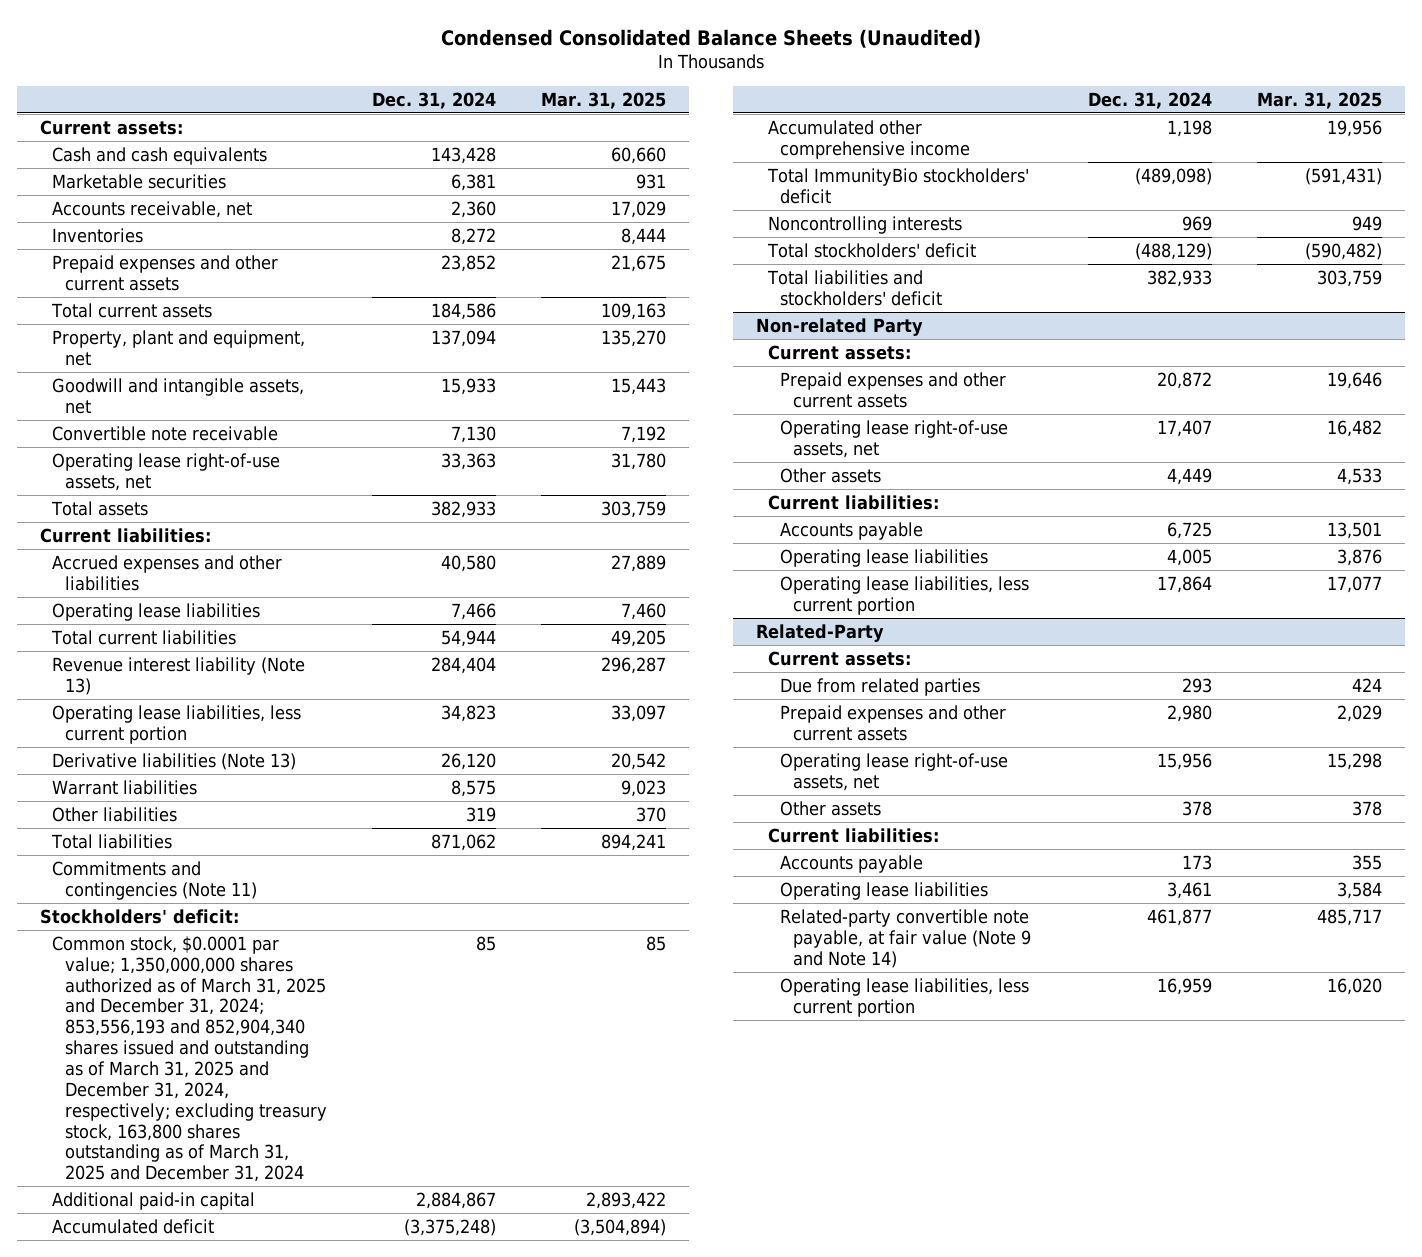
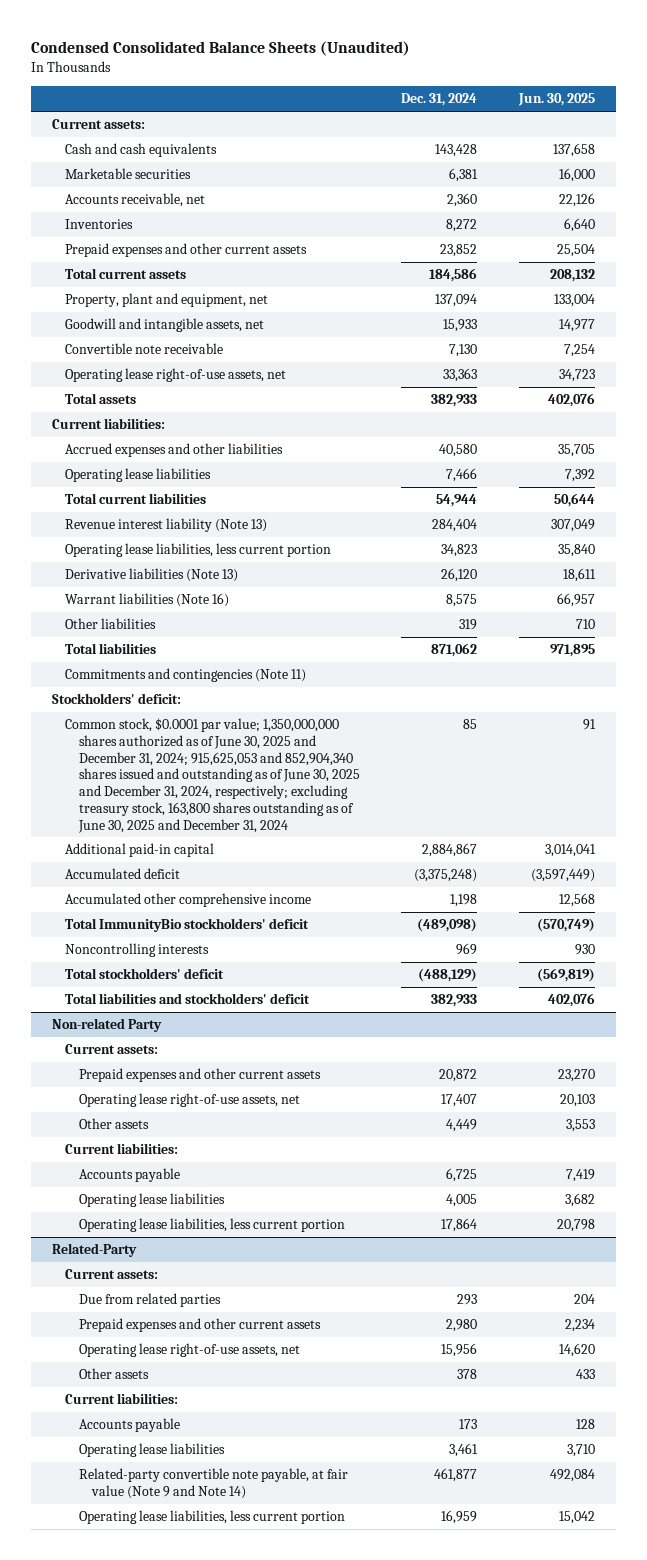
- | Dec. 31, 2024 | Mar. 31, 2025
+ | Dec. 31, 2024 | Jun. 30, 2025
- Warrant liabilities | 8,575 | 9,023
+ Warrant liabilities (Note 16) | 8,575 | 66,957
- Common stock, $0.0001 par value; 1,350,000,000 shares authorized as of March 31, 2025 and December 31, 2024; 853,556,193 and 852,904,340 shares issued and outstanding as of March 31, 2025 and December 31, 2024, respectively; excluding treasury stock, 163,800 shares outstanding as of March 31, 2025 and December 31, 2024 | 85 | 85
+ Common stock, $0.0001 par value; 1,350,000,000 shares authorized as of June 30, 2025 and December 31, 2024; 915,625,053 and 852,904,340 shares issued and outstanding as of June 30, 2025 and December 31, 2024, respectively; excluding treasury stock, 163,800 shares outstanding as of June 30, 2025 and December 31, 2024 | 85 | 91

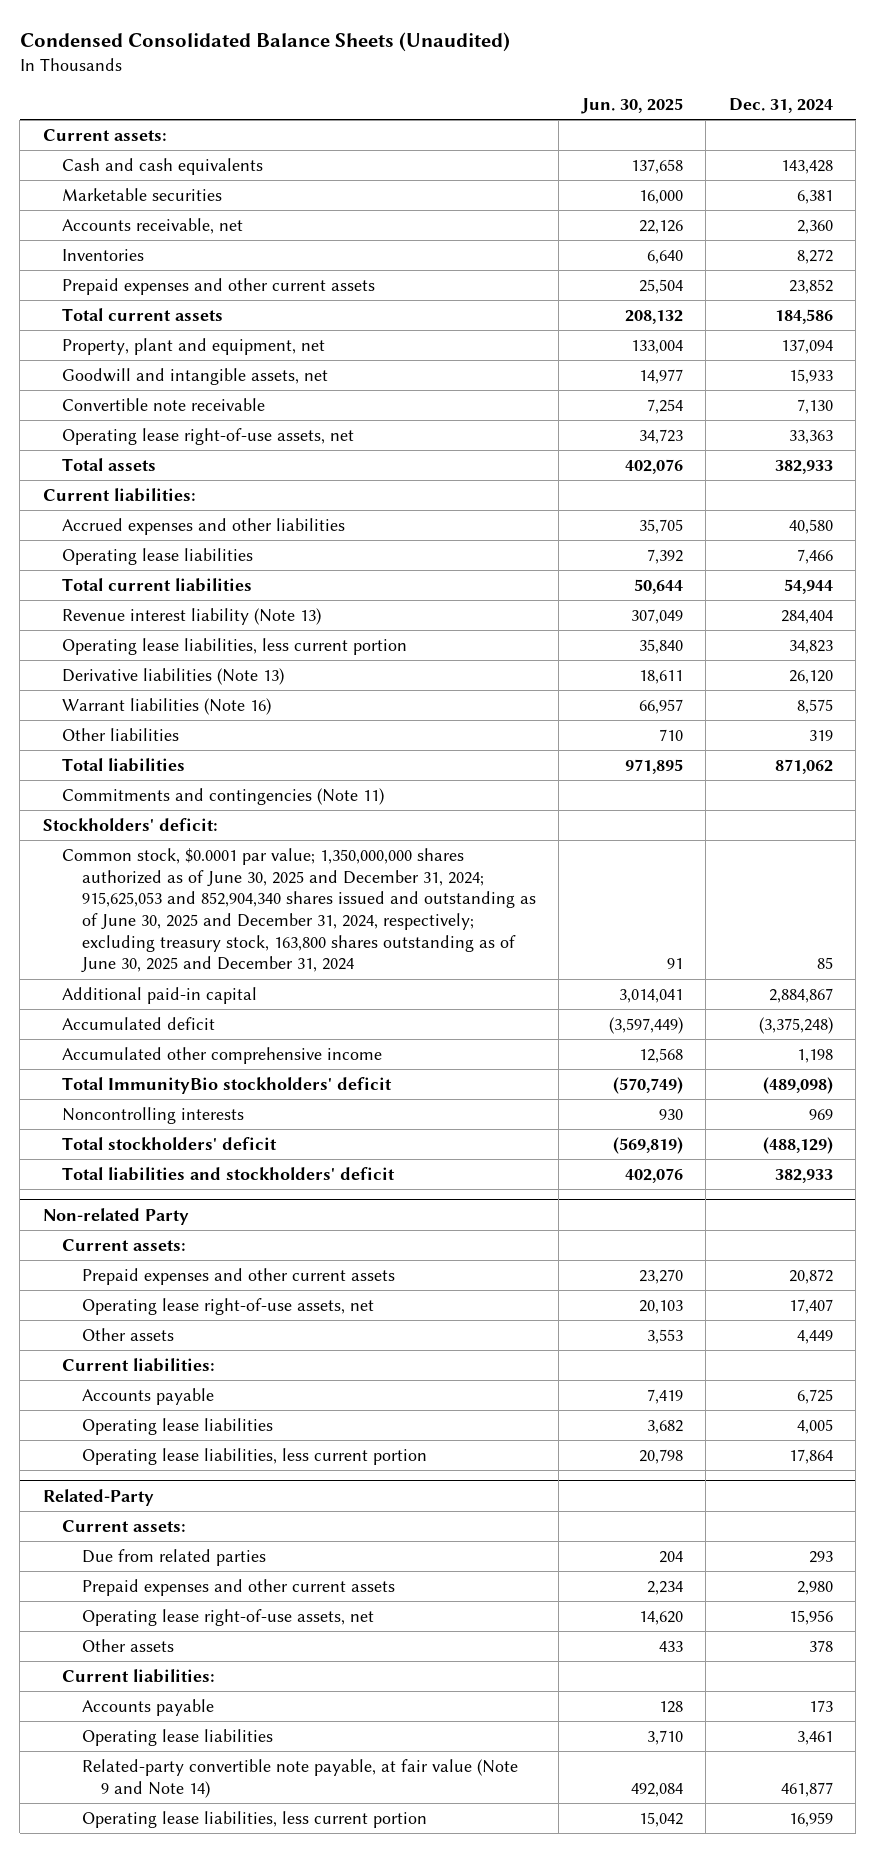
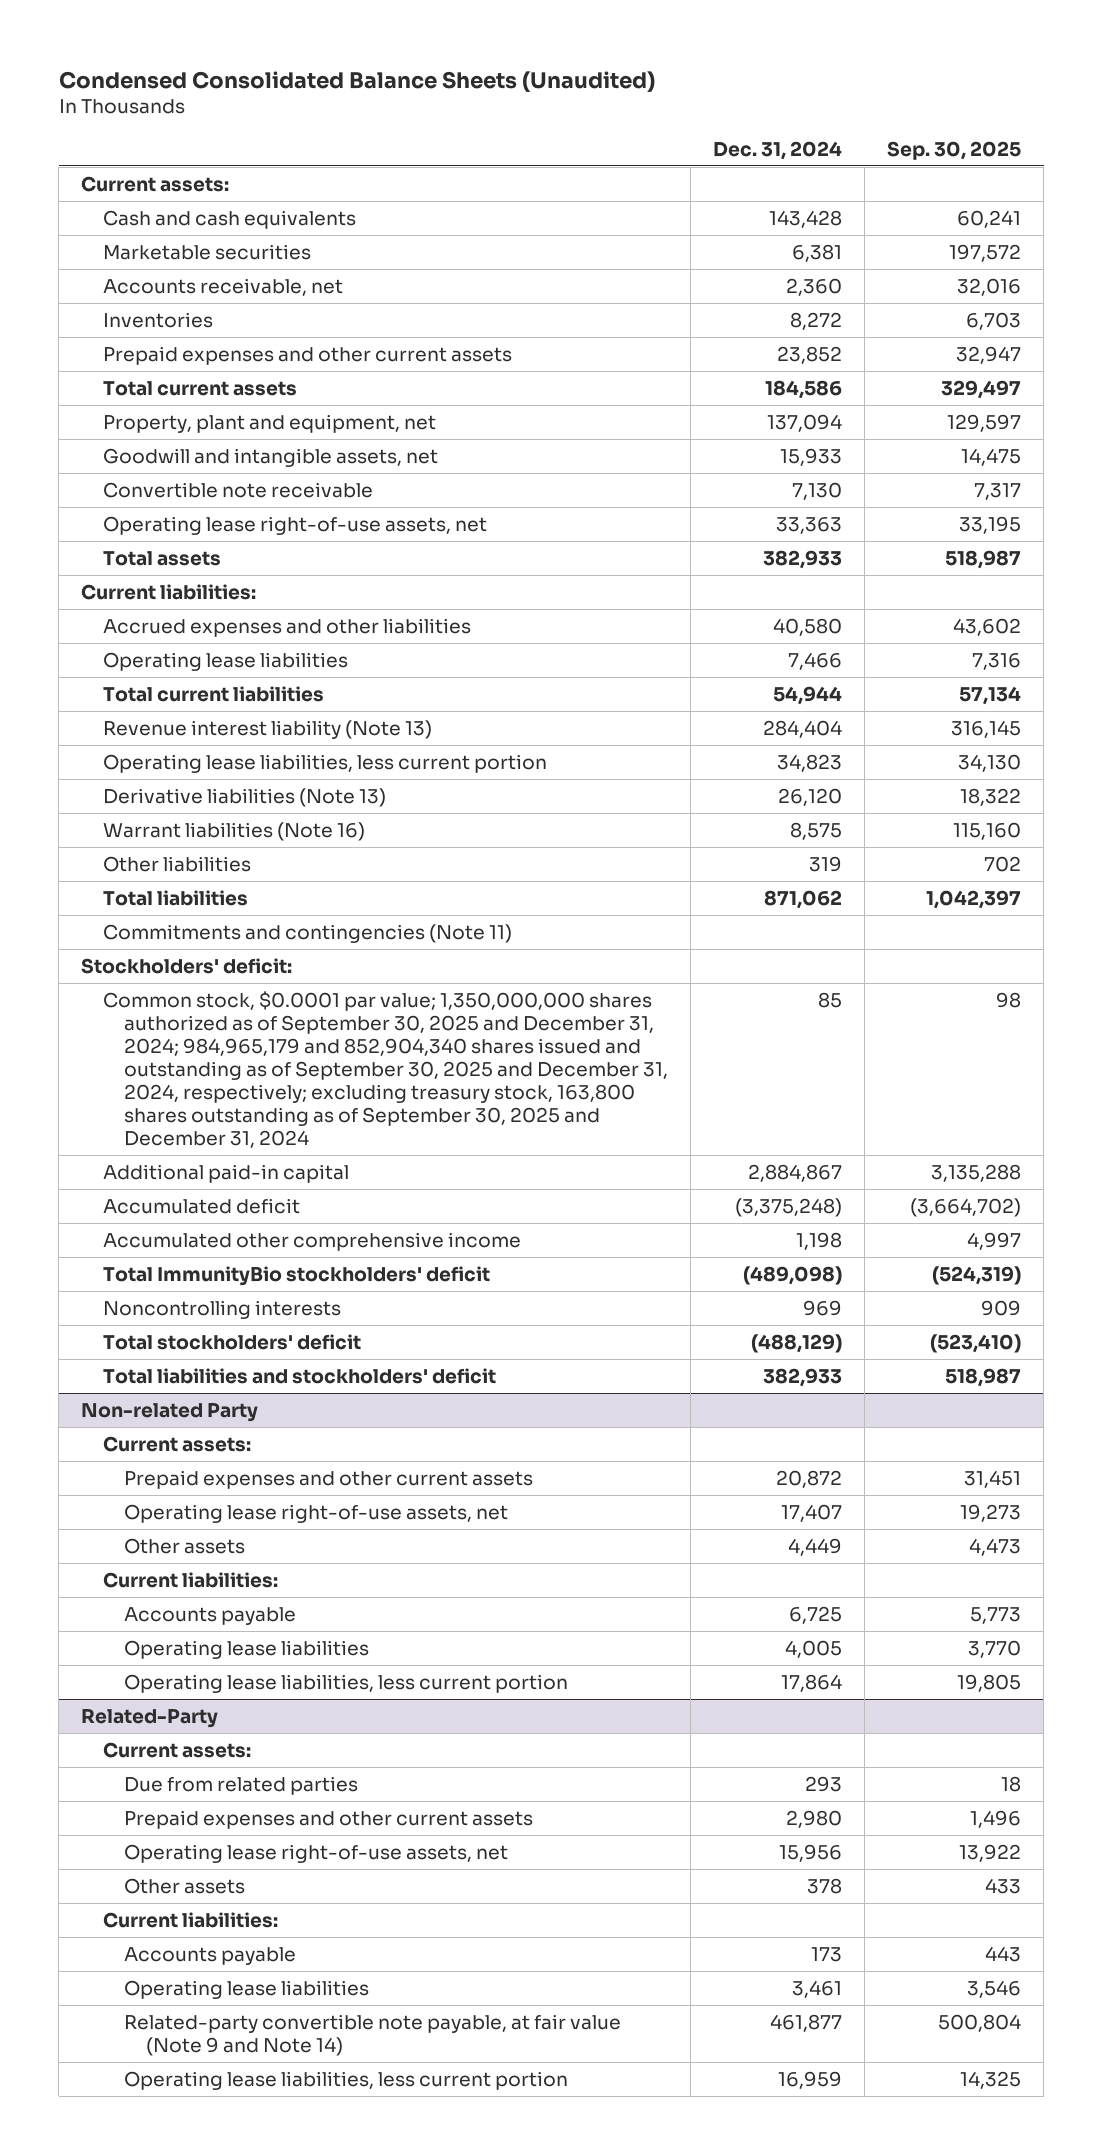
- | Jun. 30, 2025 | Dec. 31, 2024
+ | Dec. 31, 2024 | Sep. 30, 2025
- Common stock, $0.0001 par value; 1,350,000,000 shares authorized as of June 30, 2025 and December 31, 2024; 915,625,053 and 852,904,340 shares issued and outstanding as of June 30, 2025 and December 31, 2024, respectively; excluding treasury stock, 163,800 shares outstanding as of June 30, 2025 and December 31, 2024 | 91 | 85
+ Common stock, $0.0001 par value; 1,350,000,000 shares authorized as of September 30, 2025 and December 31, 2024; 984,965,179 and 852,904,340 shares issued and outstanding as of September 30, 2025 and December 31, 2024, respectively; excluding treasury stock, 163,800 shares outstanding as of September 30, 2025 and December 31, 2024 | 85 | 98

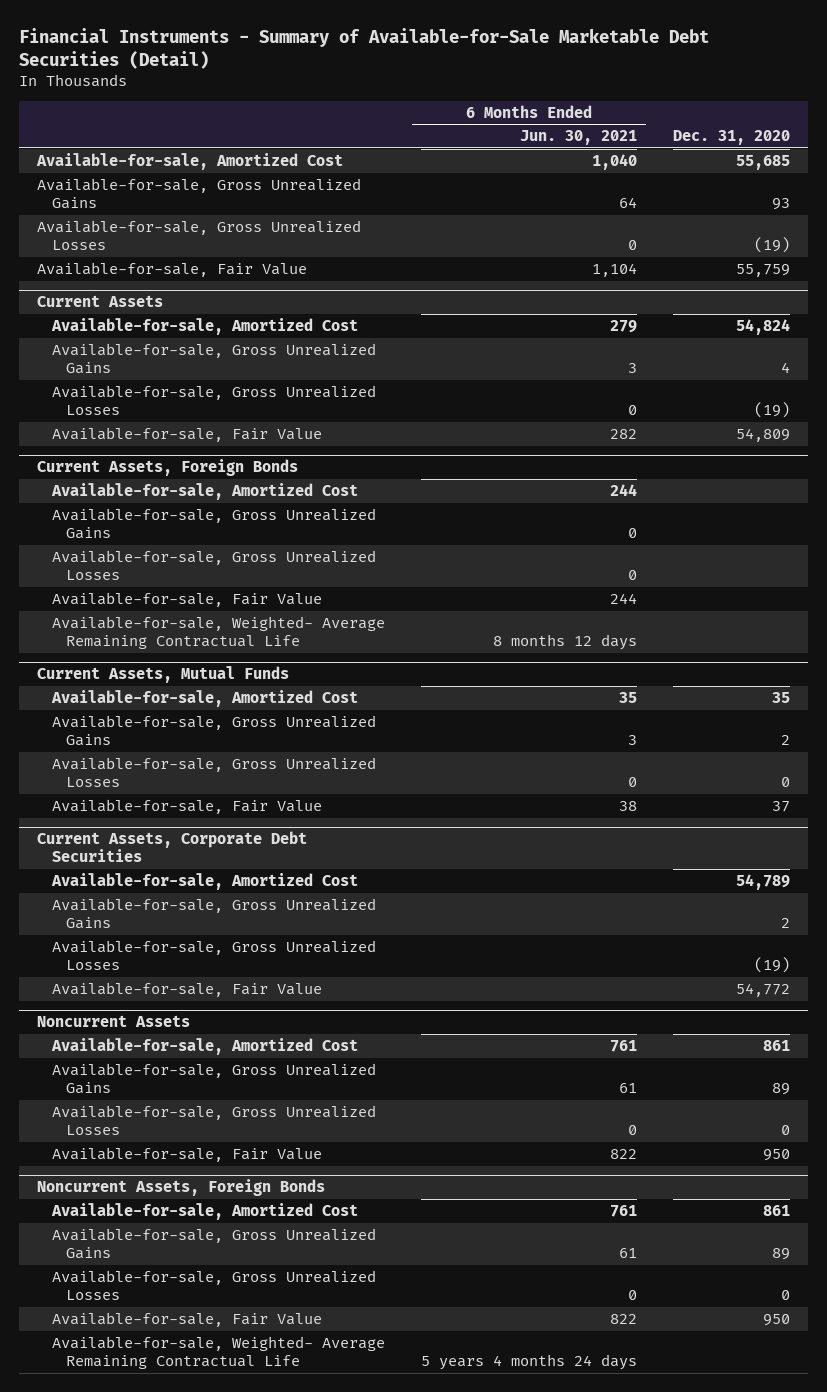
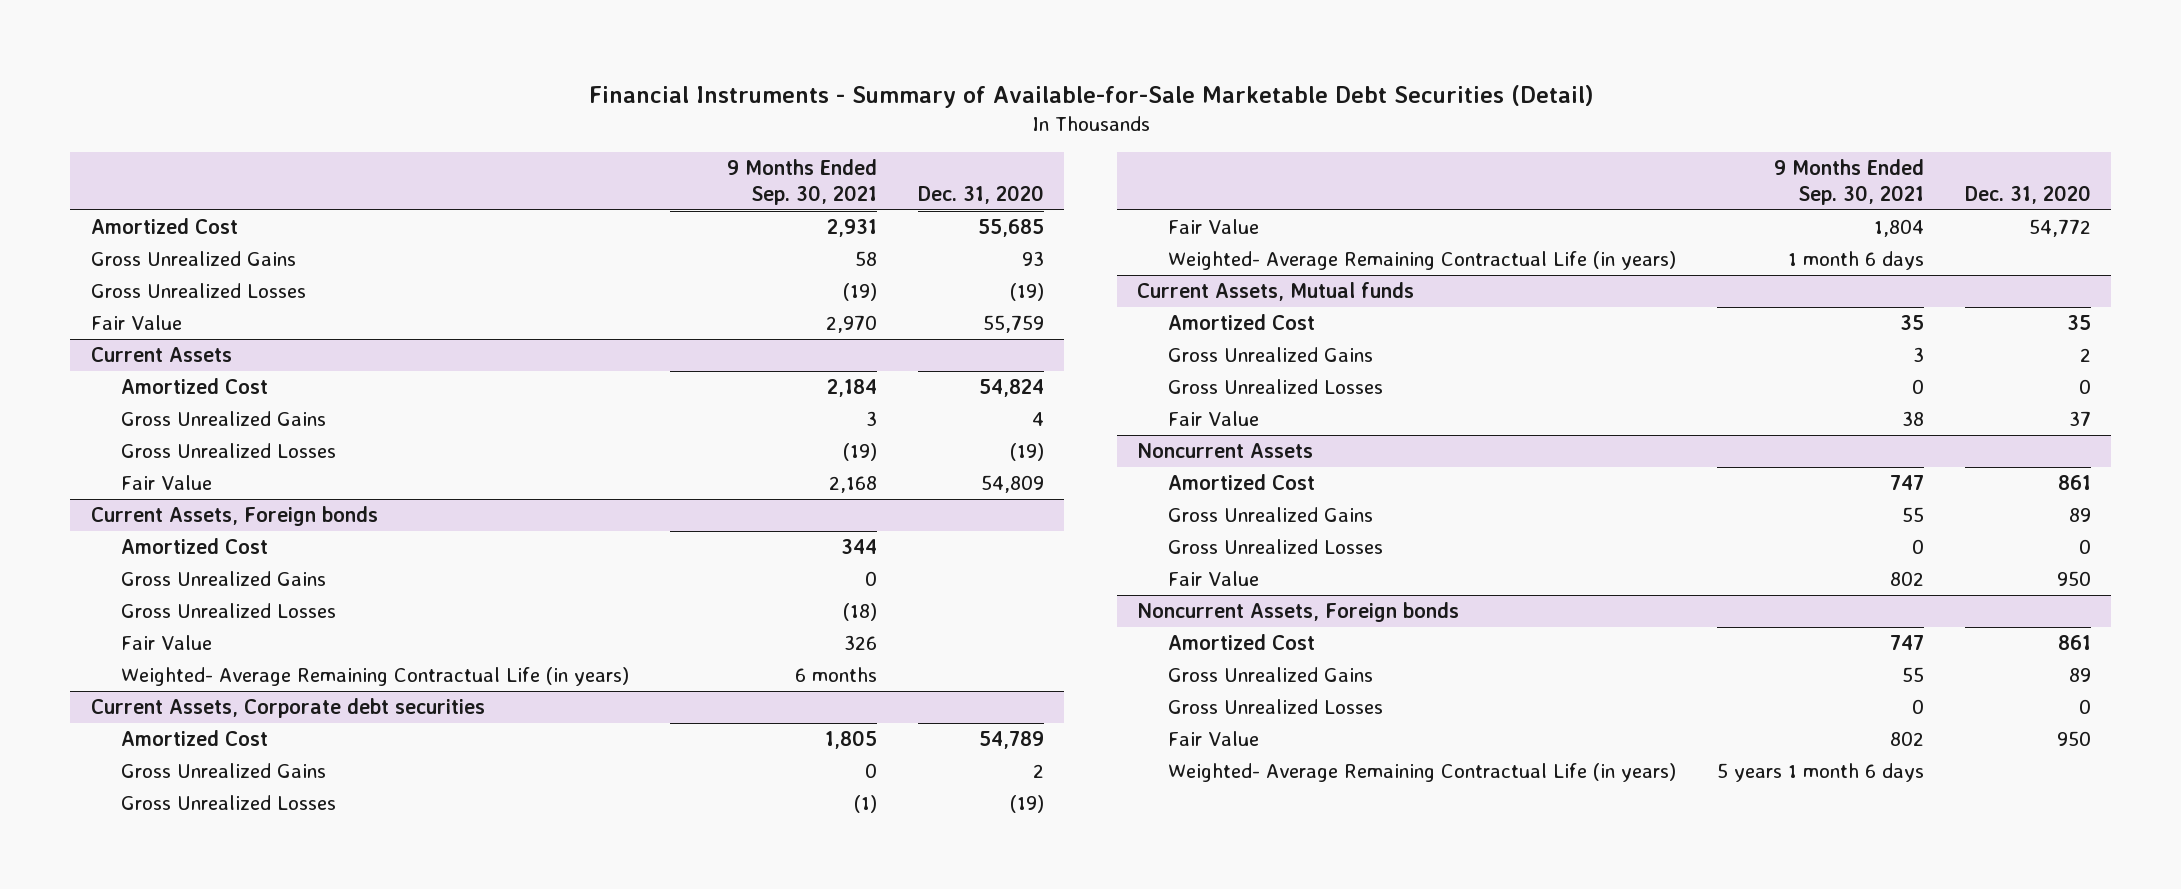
- | 6 Months Ended Jun. 30, 2021 | Dec. 31, 2020
+ | 9 Months Ended Sep. 30, 2021 | Dec. 31, 2020
- Available-for-sale, Amortized Cost | 1,040 | 55,685
- Available-for-sale, Gross Unrealized Gains | 64 | 93
- Available-for-sale, Gross Unrealized Losses | 0 | (19)
- Available-for-sale, Fair Value | 1,104 | 55,759
+ Amortized Cost | 2,931 | 55,685
+ Gross Unrealized Gains | 58 | 93
+ Gross Unrealized Losses | (19) | (19)
+ Fair Value | 2,970 | 55,759
@ Current Assets
- Available-for-sale, Amortized Cost | 279 | 54,824
- Available-for-sale, Gross Unrealized Gains | 3 | 4
- Available-for-sale, Gross Unrealized Losses | 0 | (19)
- Available-for-sale, Fair Value | 282 | 54,809
- Current Assets, Foreign Bonds
- Available-for-sale, Amortized Cost | 244 |
- Available-for-sale, Gross Unrealized Gains | 0 |
- Available-for-sale, Gross Unrealized Losses | 0 |
- Available-for-sale, Fair Value | 244 |
- Available-for-sale, Weighted- Average Remaining Contractual Life | 8 months 12 days |
- Current Assets, Mutual Funds
- Available-for-sale, Amortized Cost | 35 | 35
- Available-for-sale, Gross Unrealized Gains | 3 | 2
- Available-for-sale, Gross Unrealized Losses | 0 | 0
- Available-for-sale, Fair Value | 38 | 37
- Current Assets, Corporate Debt Securities
- Available-for-sale, Amortized Cost | | 54,789
- Available-for-sale, Gross Unrealized Gains | | 2
- Available-for-sale, Gross Unrealized Losses | | (19)
- Available-for-sale, Fair Value | | 54,772
@ Current Assets
+ Amortized Cost | 2,184 | 54,824
+ Gross Unrealized Gains | 3 | 4
+ Gross Unrealized Losses | (19) | (19)
+ Fair Value | 2,168 | 54,809
+ Current Assets, Foreign bonds
+ Amortized Cost | 344 |
+ Gross Unrealized Gains | 0 |
+ Gross Unrealized Losses | (18) |
+ Fair Value | 326 |
+ Weighted- Average Remaining Contractual Life (in years) | 6 months |
+ Current Assets, Corporate debt securities
+ Amortized Cost | 1,805 | 54,789
+ Gross Unrealized Gains | 0 | 2
+ Gross Unrealized Losses | (1) | (19)
+ Fair Value | 1,804 | 54,772
+ Weighted- Average Remaining Contractual Life (in years) | 1 month 6 days |
+ Current Assets, Mutual funds
+ Amortized Cost | 35 | 35
+ Gross Unrealized Gains | 3 | 2
+ Gross Unrealized Losses | 0 | 0
+ Fair Value | 38 | 37
@ Noncurrent Assets
- Available-for-sale, Amortized Cost | 761 | 861
- Available-for-sale, Gross Unrealized Gains | 61 | 89
- Available-for-sale, Gross Unrealized Losses | 0 | 0
- Available-for-sale, Fair Value | 822 | 950
- Noncurrent Assets, Foreign Bonds
- Available-for-sale, Amortized Cost | 761 | 861
- Available-for-sale, Gross Unrealized Gains | 61 | 89
- Available-for-sale, Gross Unrealized Losses | 0 | 0
- Available-for-sale, Fair Value | 822 | 950
- Available-for-sale, Weighted- Average Remaining Contractual Life | 5 years 4 months 24 days |
@ Noncurrent Assets
+ Amortized Cost | 747 | 861
+ Gross Unrealized Gains | 55 | 89
+ Gross Unrealized Losses | 0 | 0
+ Fair Value | 802 | 950
+ Noncurrent Assets, Foreign bonds
+ Amortized Cost | 747 | 861
+ Gross Unrealized Gains | 55 | 89
+ Gross Unrealized Losses | 0 | 0
+ Fair Value | 802 | 950
+ Weighted- Average Remaining Contractual Life (in years) | 5 years 1 month 6 days |

